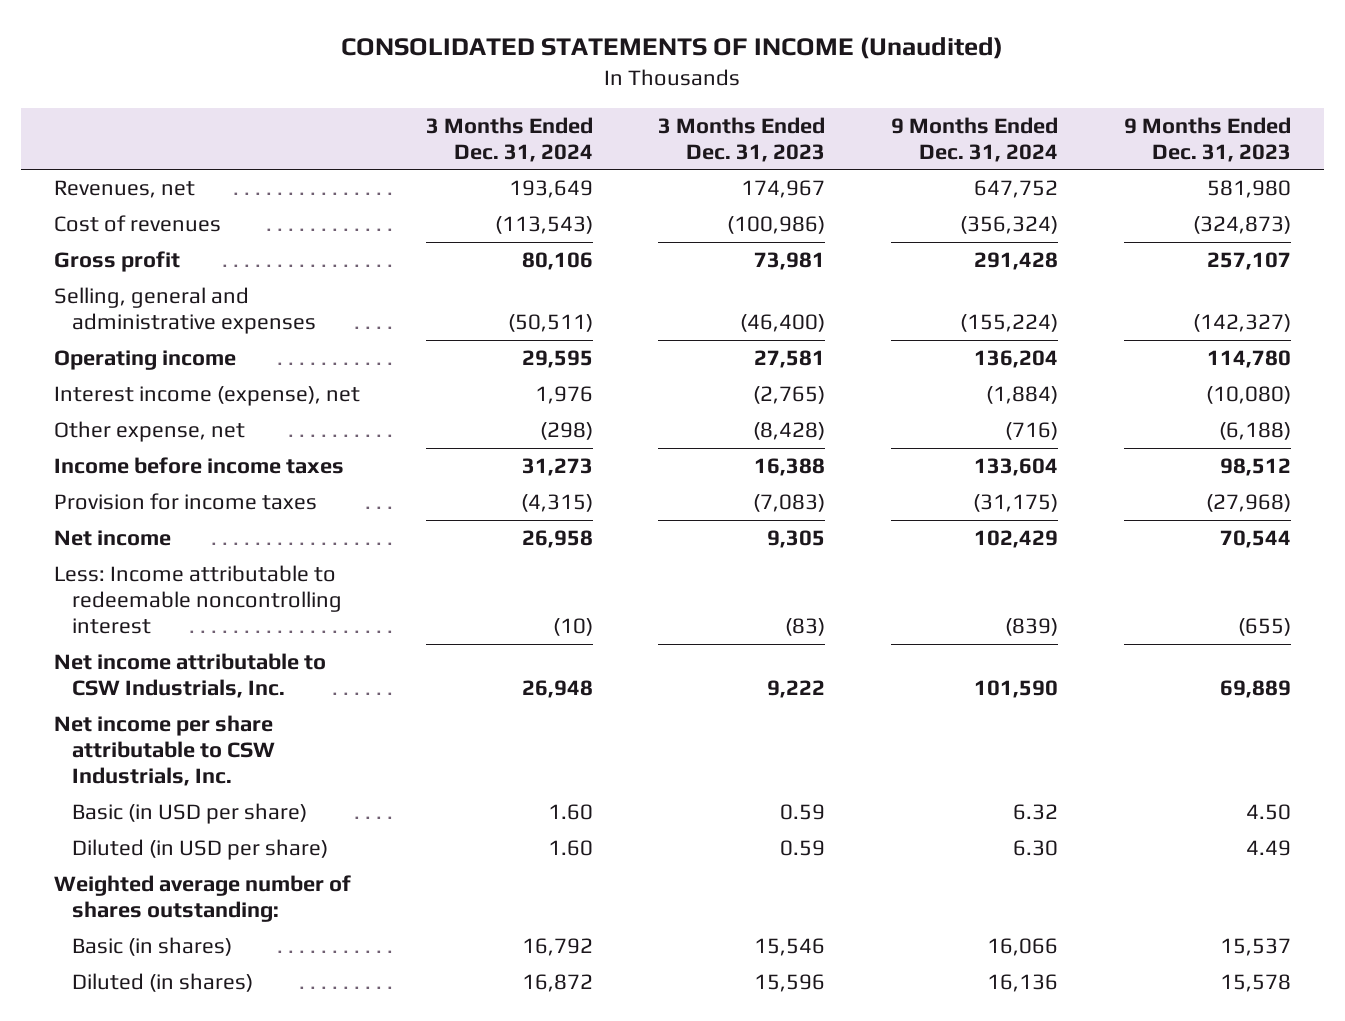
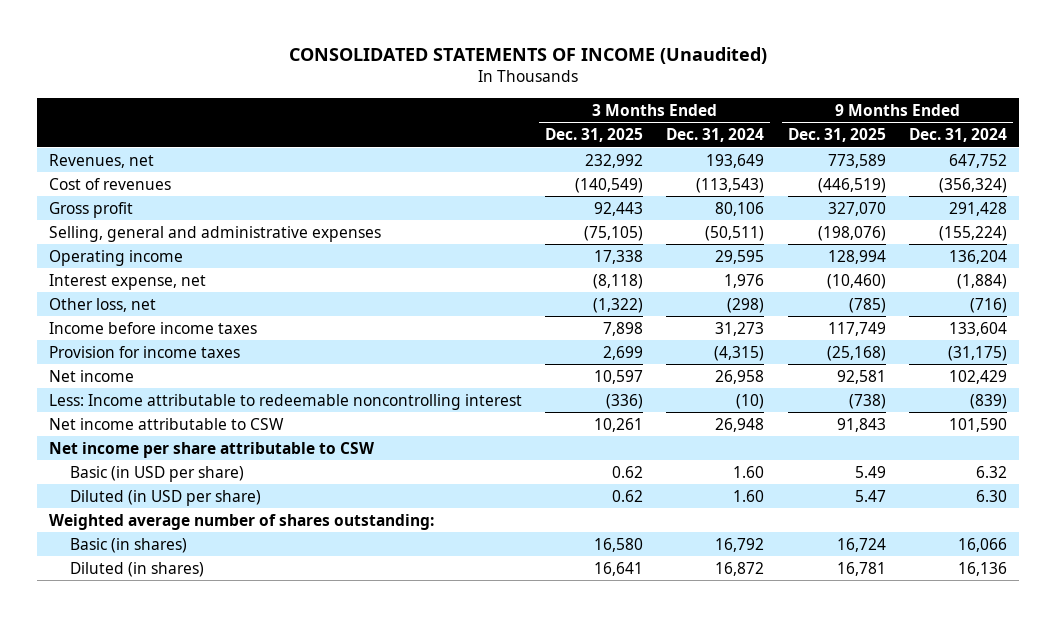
- | 3 Months Ended Dec. 31, 2024 | 3 Months Ended Dec. 31, 2023 | 9 Months Ended Dec. 31, 2024 | 9 Months Ended Dec. 31, 2023
+ | 3 Months Ended Dec. 31, 2025 | 3 Months Ended Dec. 31, 2024 | 9 Months Ended Dec. 31, 2025 | 9 Months Ended Dec. 31, 2024
- Interest income (expense), net | 1,976 | (2,765) | (1,884) | (10,080)
- Other expense, net | (298) | (8,428) | (716) | (6,188)
+ Interest expense, net | (8,118) | 1,976 | (10,460) | (1,884)
+ Other loss, net | (1,322) | (298) | (785) | (716)
- Net income attributable to CSW Industrials, Inc. | 26,948 | 9,222 | 101,590 | 69,889
- Net income per share attributable to CSW Industrials, Inc.
+ Net income attributable to CSW | 10,261 | 26,948 | 91,843 | 101,590
+ Net income per share attributable to CSW

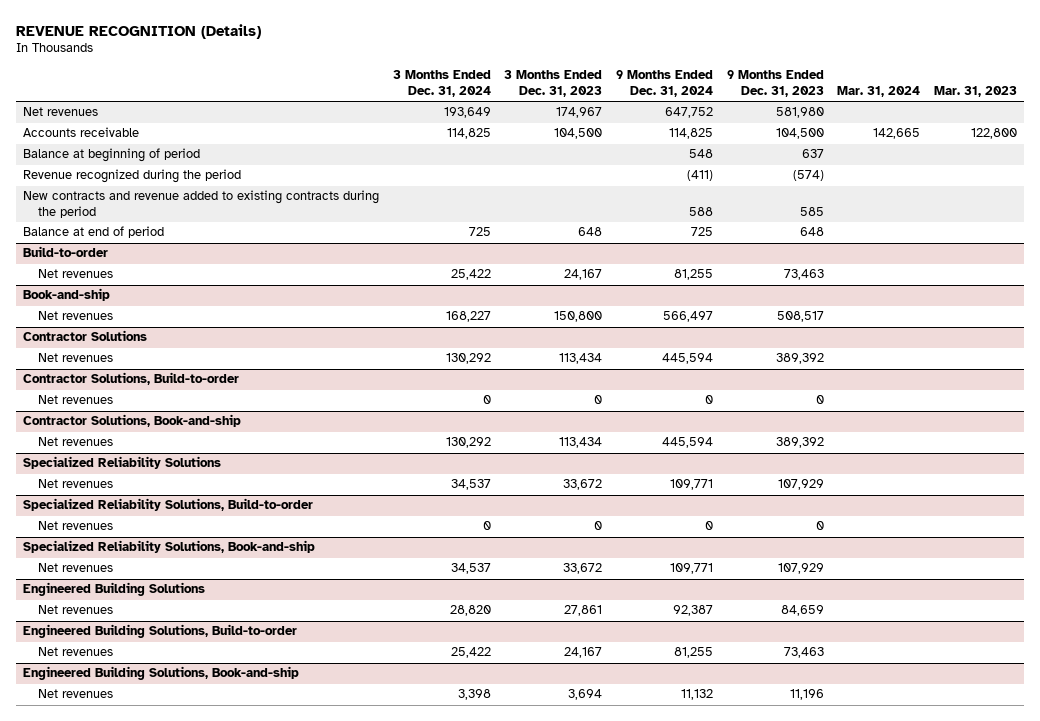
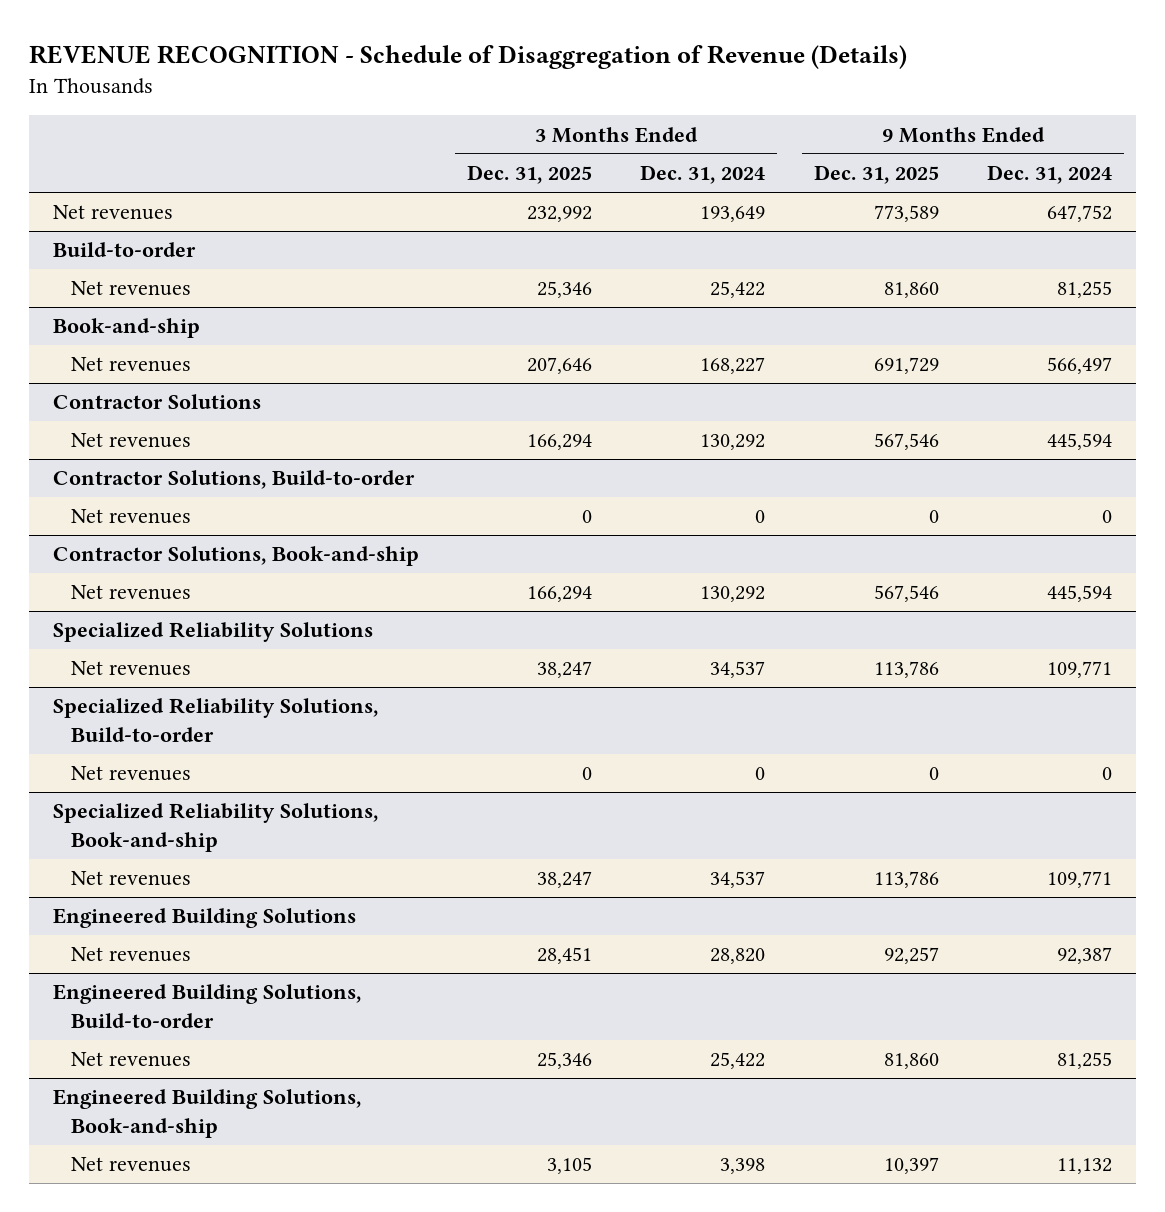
- REVENUE RECOGNITION (Details)
+ REVENUE RECOGNITION - Schedule of Disaggregation of Revenue (Details)
- | 3 Months Ended Dec. 31, 2024 | 3 Months Ended Dec. 31, 2023 | 9 Months Ended Dec. 31, 2024 | 9 Months Ended Dec. 31, 2023 | Mar. 31, 2024 | Mar. 31, 2023
+ | 3 Months Ended Dec. 31, 2025 | 3 Months Ended Dec. 31, 2024 | 9 Months Ended Dec. 31, 2025 | 9 Months Ended Dec. 31, 2024
- Accounts receivable | 114,825 | 104,500 | 114,825 | 104,500 | 142,665 | 122,800
- Balance at beginning of period | | | 548 | 637 | |
- Revenue recognized during the period | | | (411) | (574) | |
- New contracts and revenue added to existing contracts during the period | | | 588 | 585 | |
- Balance at end of period | 725 | 648 | 725 | 648 | |

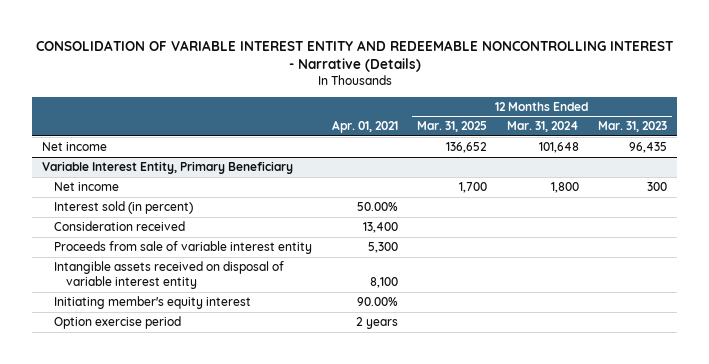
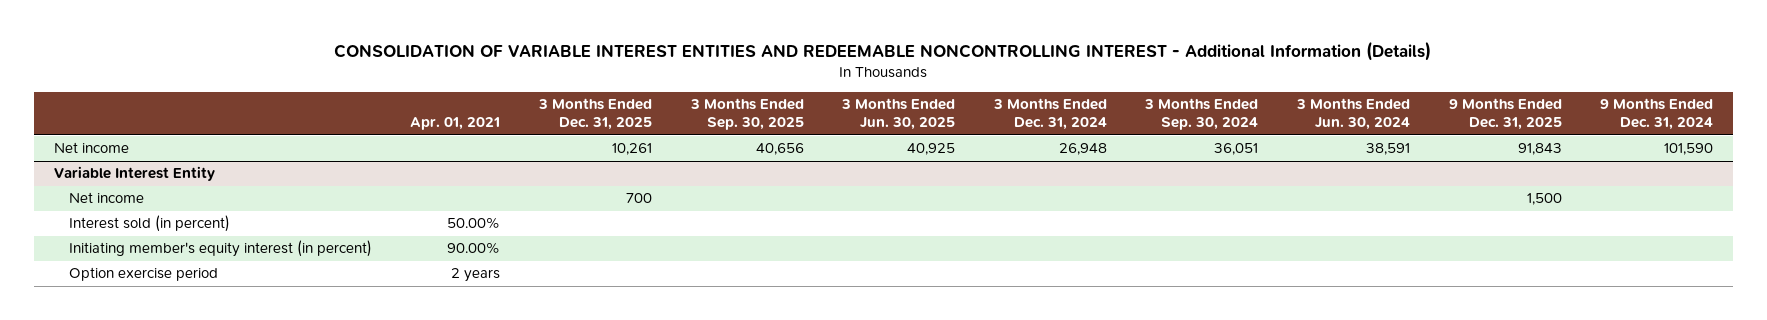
- CONSOLIDATION OF VARIABLE INTEREST ENTITY AND REDEEMABLE NONCONTROLLING INTEREST - Narrative (Details)
+ CONSOLIDATION OF VARIABLE INTEREST ENTITIES AND REDEEMABLE NONCONTROLLING INTEREST - Additional Information (Details)
- | Apr. 01, 2021 | 12 Months Ended Mar. 31, 2025 | 12 Months Ended Mar. 31, 2024 | 12 Months Ended Mar. 31, 2023
+ | Apr. 01, 2021 | 3 Months Ended Dec. 31, 2025 | 3 Months Ended Sep. 30, 2025 | 3 Months Ended Jun. 30, 2025 | 3 Months Ended Dec. 31, 2024 | 3 Months Ended Sep. 30, 2024 | 3 Months Ended Jun. 30, 2024 | 9 Months Ended Dec. 31, 2025 | 9 Months Ended Dec. 31, 2024
- Variable Interest Entity, Primary Beneficiary
+ Variable Interest Entity
- Consideration received | 13,400 | | |
- Proceeds from sale of variable interest entity | 5,300 | | |
- Intangible assets received on disposal of variable interest entity | 8,100 | | |
- Initiating member's equity interest | 90.00% | | |
+ Initiating member's equity interest (in percent) | 90.00% | | | | | | | |

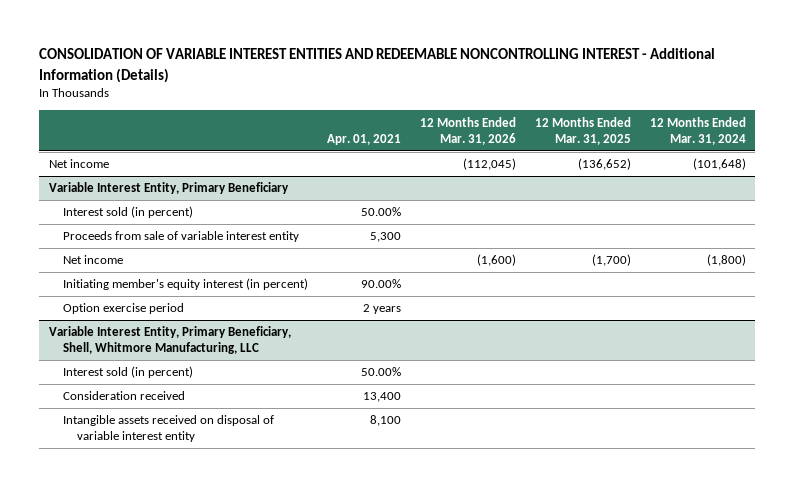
- | Apr. 01, 2021 | 3 Months Ended Dec. 31, 2025 | 3 Months Ended Sep. 30, 2025 | 3 Months Ended Jun. 30, 2025 | 3 Months Ended Dec. 31, 2024 | 3 Months Ended Sep. 30, 2024 | 3 Months Ended Jun. 30, 2024 | 9 Months Ended Dec. 31, 2025 | 9 Months Ended Dec. 31, 2024
+ | Apr. 01, 2021 | 12 Months Ended Mar. 31, 2026 | 12 Months Ended Mar. 31, 2025 | 12 Months Ended Mar. 31, 2024
- Variable Interest Entity
- Net income | | 700 | | | | | | 1,500 |
+ Variable Interest Entity, Primary Beneficiary
+ Proceeds from sale of variable interest entity | 5,300 | | |
+ Net income | | (1,600) | (1,700) | (1,800)
+ Variable Interest Entity, Primary Beneficiary, Shell, Whitmore Manufacturing, LLC
+ Interest sold (in percent) | 50.00% | | |
+ Consideration received | 13,400 | | |
+ Intangible assets received on disposal of variable interest entity | 8,100 | | |

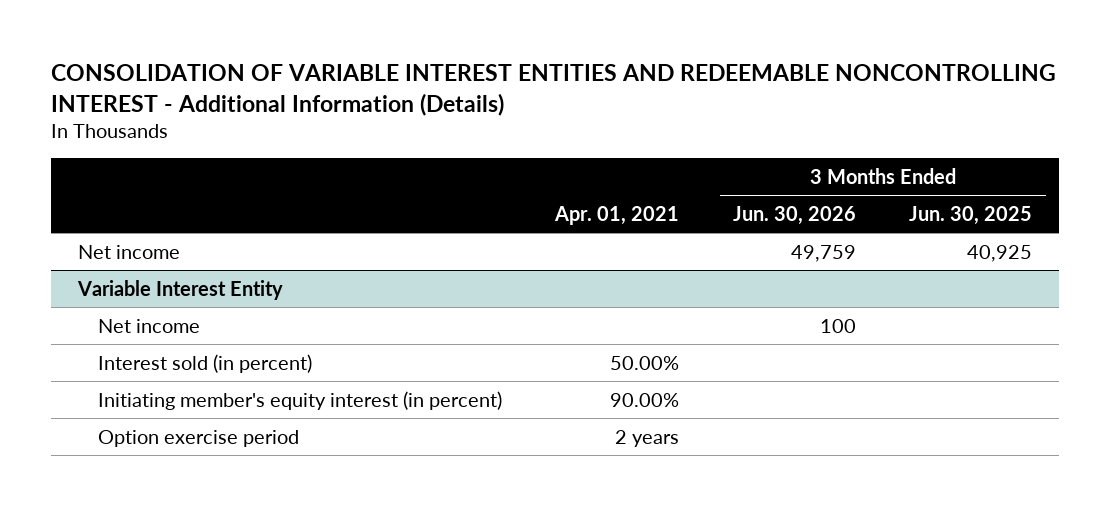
- | Apr. 01, 2021 | 12 Months Ended Mar. 31, 2026 | 12 Months Ended Mar. 31, 2025 | 12 Months Ended Mar. 31, 2024
+ | Apr. 01, 2021 | 3 Months Ended Jun. 30, 2026 | 3 Months Ended Jun. 30, 2025
- Variable Interest Entity, Primary Beneficiary
- Interest sold (in percent) | 50.00% | | |
- Proceeds from sale of variable interest entity | 5,300 | | |
+ Variable Interest Entity
+ Interest sold (in percent) | 50.00% | |
- Variable Interest Entity, Primary Beneficiary, Shell, Whitmore Manufacturing, LLC
- Interest sold (in percent) | 50.00% | | |
- Consideration received | 13,400 | | |
- Intangible assets received on disposal of variable interest entity | 8,100 | | |

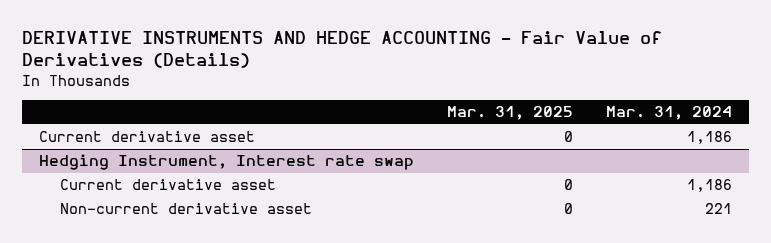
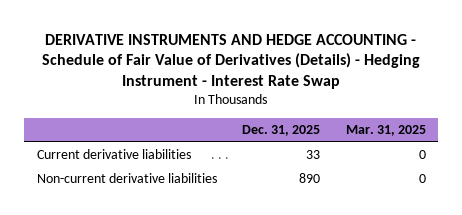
- DERIVATIVE INSTRUMENTS AND HEDGE ACCOUNTING - Fair Value of Derivatives (Details)
+ DERIVATIVE INSTRUMENTS AND HEDGE ACCOUNTING - Schedule of Fair Value of Derivatives (Details) - Hedging Instrument - Interest Rate Swap
- | Mar. 31, 2025 | Mar. 31, 2024
+ | Dec. 31, 2025 | Mar. 31, 2025
- Current derivative asset | 0 | 1,186
- Hedging Instrument, Interest rate swap
- Current derivative asset | 0 | 1,186
- Non-current derivative asset | 0 | 221
+ Current derivative liabilities | 33 | 0
+ Non-current derivative liabilities | 890 | 0

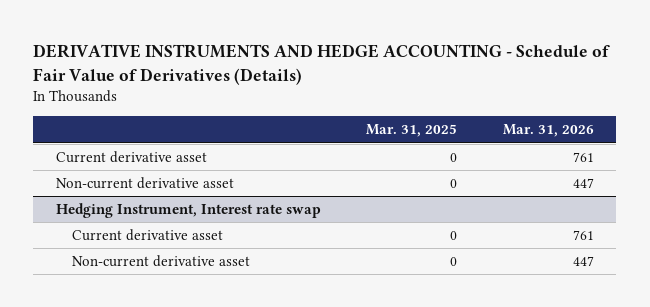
- DERIVATIVE INSTRUMENTS AND HEDGE ACCOUNTING - Schedule of Fair Value of Derivatives (Details) - Hedging Instrument - Interest Rate Swap
+ DERIVATIVE INSTRUMENTS AND HEDGE ACCOUNTING - Schedule of Fair Value of Derivatives (Details)
- | Dec. 31, 2025 | Mar. 31, 2025
+ | Mar. 31, 2025 | Mar. 31, 2026
- Current derivative liabilities | 33 | 0
- Non-current derivative liabilities | 890 | 0
+ Current derivative asset | 0 | 761
+ Non-current derivative asset | 0 | 447
+ Hedging Instrument, Interest rate swap
+ Current derivative asset | 0 | 761
+ Non-current derivative asset | 0 | 447

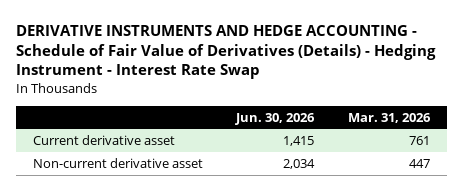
- DERIVATIVE INSTRUMENTS AND HEDGE ACCOUNTING - Schedule of Fair Value of Derivatives (Details)
+ DERIVATIVE INSTRUMENTS AND HEDGE ACCOUNTING - Schedule of Fair Value of Derivatives (Details) - Hedging Instrument - Interest Rate Swap
- | Mar. 31, 2025 | Mar. 31, 2026
+ | Jun. 30, 2026 | Mar. 31, 2026
- Hedging Instrument, Interest rate swap
- Current derivative asset | 0 | 761
- Non-current derivative asset | 0 | 447

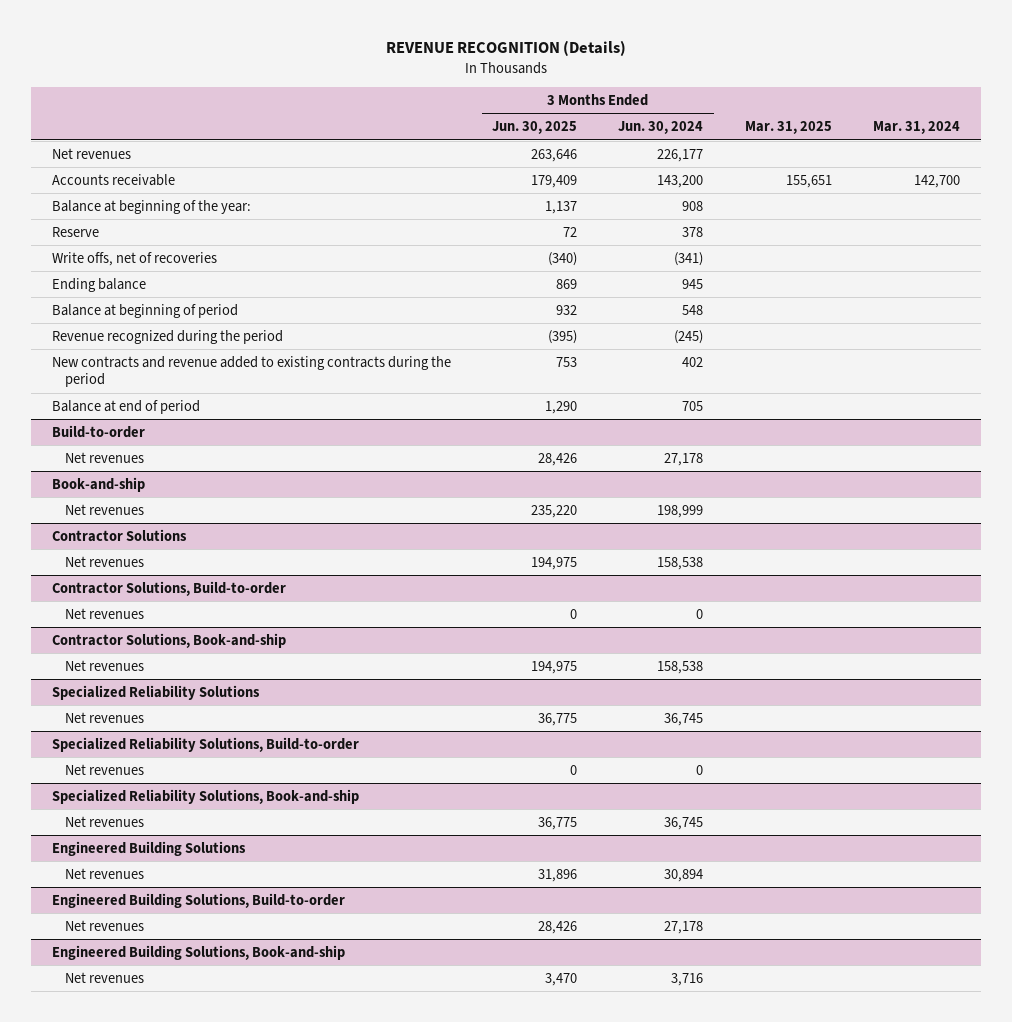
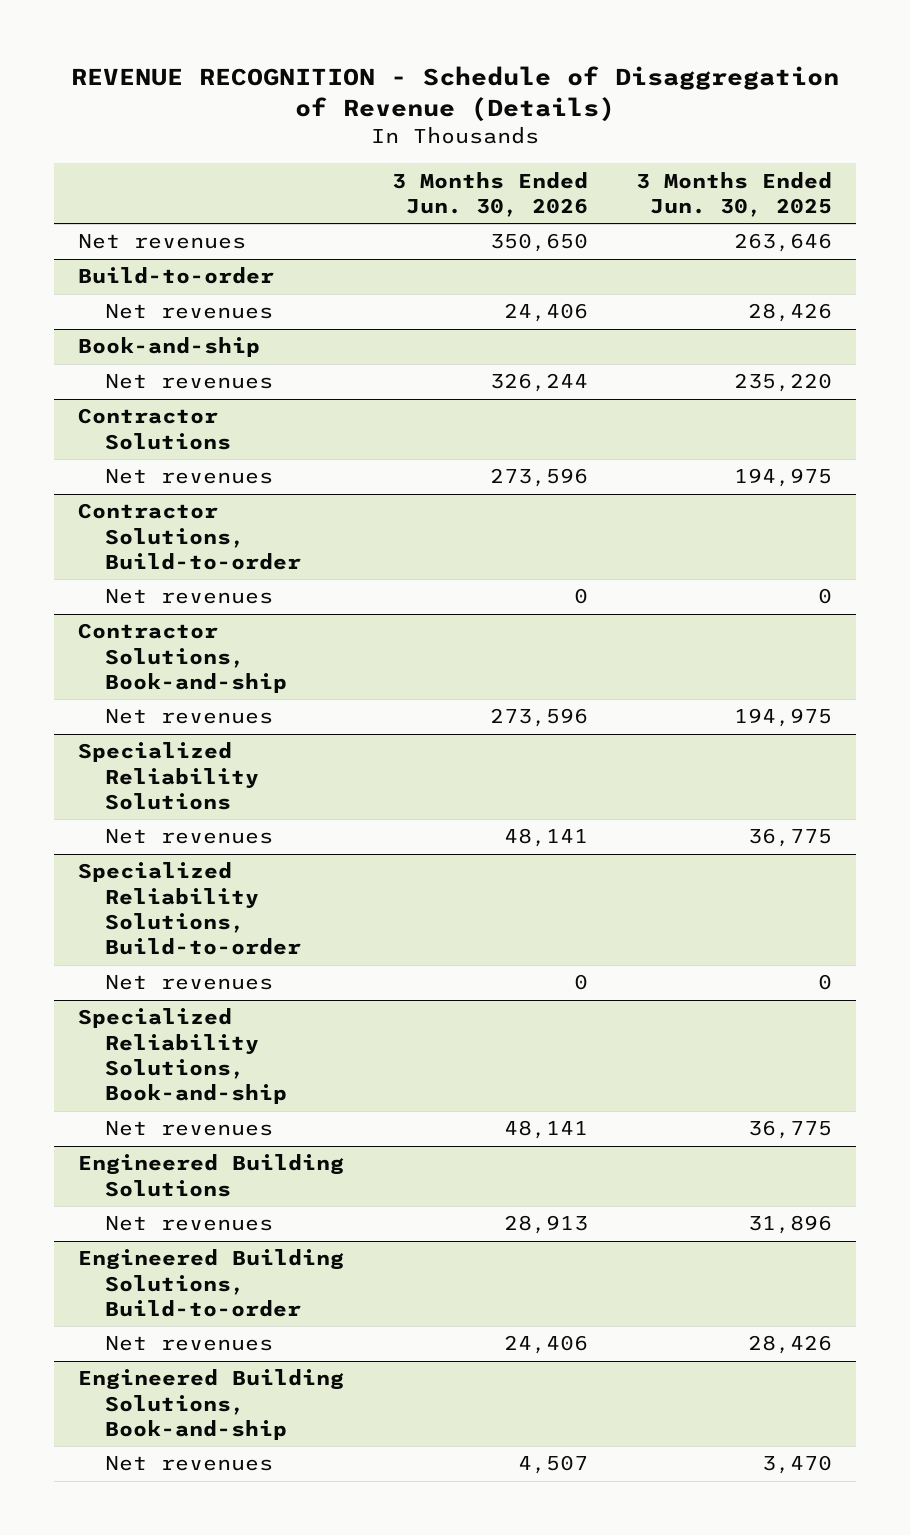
- REVENUE RECOGNITION (Details)
+ REVENUE RECOGNITION - Schedule of Disaggregation of Revenue (Details)
- | 3 Months Ended Jun. 30, 2025 | 3 Months Ended Jun. 30, 2024 | Mar. 31, 2025 | Mar. 31, 2024
+ | 3 Months Ended Jun. 30, 2026 | 3 Months Ended Jun. 30, 2025
- Accounts receivable | 179,409 | 143,200 | 155,651 | 142,700
- Balance at beginning of the year: | 1,137 | 908 | |
- Reserve | 72 | 378 | |
- Write offs, net of recoveries | (340) | (341) | |
- Ending balance | 869 | 945 | |
- Balance at beginning of period | 932 | 548 | |
- Revenue recognized during the period | (395) | (245) | |
- New contracts and revenue added to existing contracts during the period | 753 | 402 | |
- Balance at end of period | 1,290 | 705 | |

